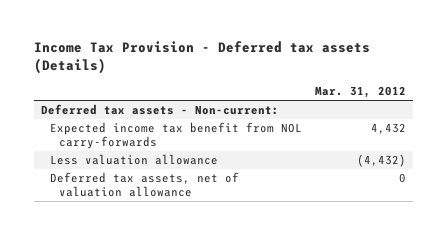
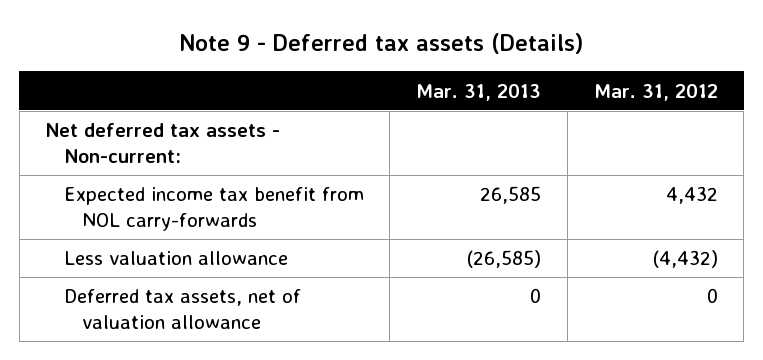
- Income Tax Provision - Deferred tax assets (Details)
+ Note 9 - Deferred tax assets (Details)
- | Mar. 31, 2012
+ | Mar. 31, 2013 | Mar. 31, 2012
- Deferred tax assets - Non-current:
+ Net deferred tax assets - Non-current:

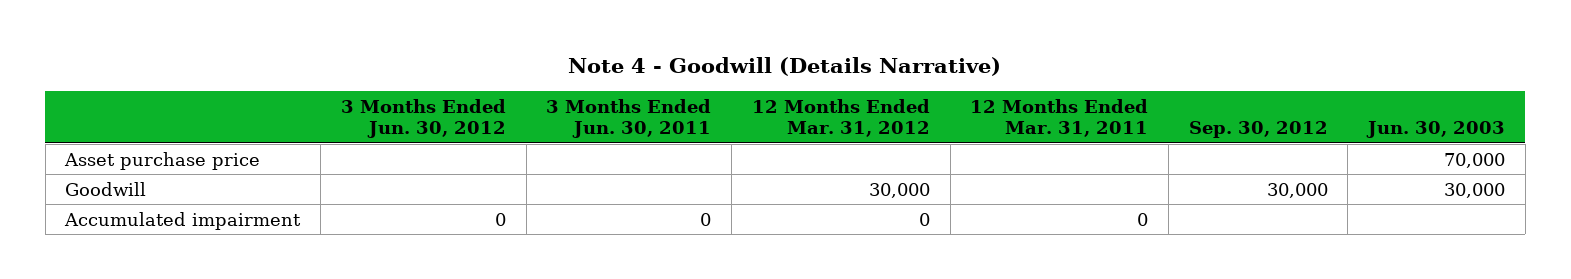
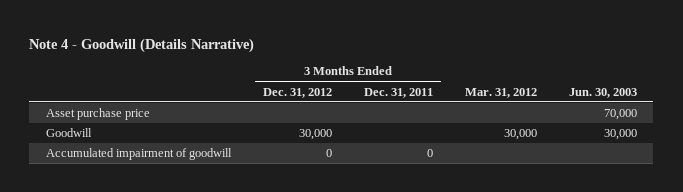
- | 3 Months Ended Jun. 30, 2012 | 3 Months Ended Jun. 30, 2011 | 12 Months Ended Mar. 31, 2012 | 12 Months Ended Mar. 31, 2011 | Sep. 30, 2012 | Jun. 30, 2003
+ | 3 Months Ended Dec. 31, 2012 | 3 Months Ended Dec. 31, 2011 | Mar. 31, 2012 | Jun. 30, 2003
- Accumulated impairment | 0 | 0 | 0 | 0 | |
+ Accumulated impairment of goodwill | 0 | 0 | |

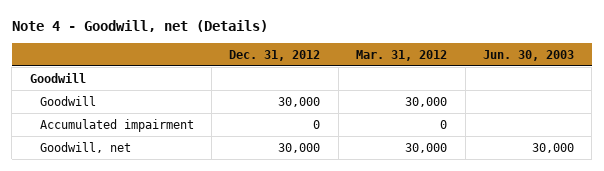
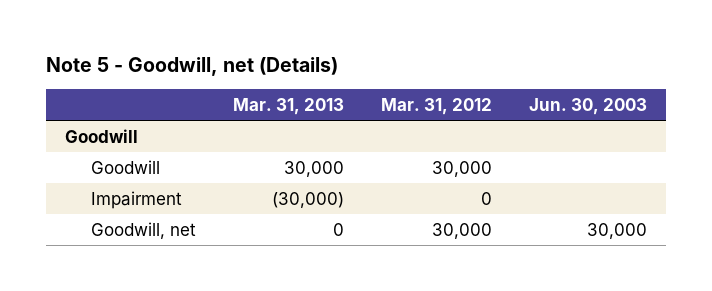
- Note 4 - Goodwill, net (Details)
+ Note 5 - Goodwill, net (Details)
- | Dec. 31, 2012 | Mar. 31, 2012 | Jun. 30, 2003
+ | Mar. 31, 2013 | Mar. 31, 2012 | Jun. 30, 2003
- Accumulated impairment | 0 | 0 |
+ Impairment | (30,000) | 0 |

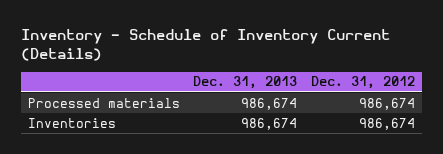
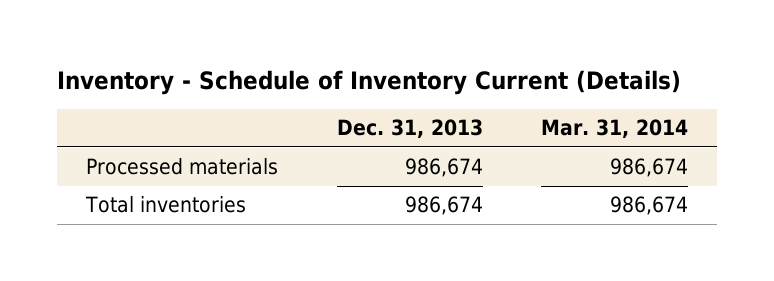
- | Dec. 31, 2013 | Dec. 31, 2012
+ | Dec. 31, 2013 | Mar. 31, 2014
- Inventories | 986,674 | 986,674
+ Total inventories | 986,674 | 986,674

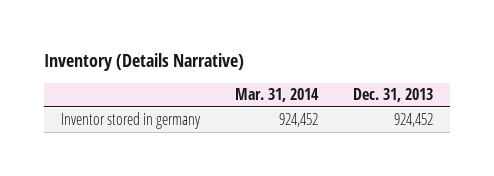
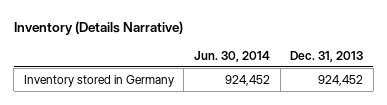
- | Mar. 31, 2014 | Dec. 31, 2013
+ | Jun. 30, 2014 | Dec. 31, 2013
- Inventor stored in germany | 924,452 | 924,452
+ Inventory stored in Germany | 924,452 | 924,452

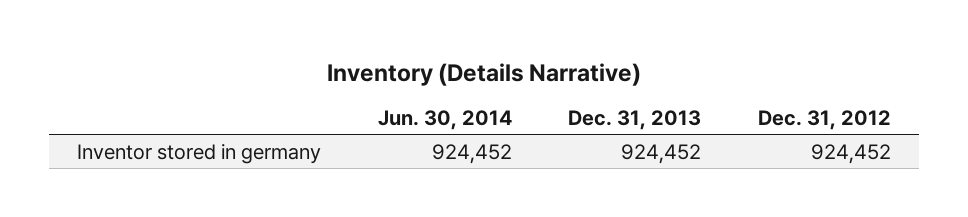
- | Jun. 30, 2014 | Dec. 31, 2013
+ | Jun. 30, 2014 | Dec. 31, 2013 | Dec. 31, 2012
- Inventory stored in Germany | 924,452 | 924,452
+ Inventor stored in germany | 924,452 | 924,452 | 924,452

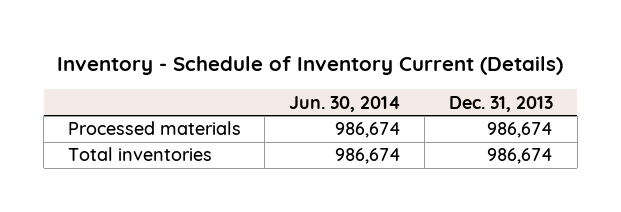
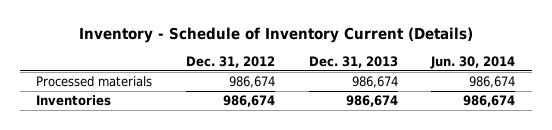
- | Jun. 30, 2014 | Dec. 31, 2013
+ | Dec. 31, 2012 | Dec. 31, 2013 | Jun. 30, 2014
- Total inventories | 986,674 | 986,674
+ Inventories | 986,674 | 986,674 | 986,674

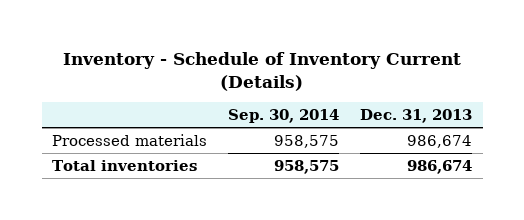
- | Dec. 31, 2012 | Dec. 31, 2013 | Jun. 30, 2014
+ | Sep. 30, 2014 | Dec. 31, 2013
- Inventories | 986,674 | 986,674 | 986,674
+ Total inventories | 958,575 | 986,674

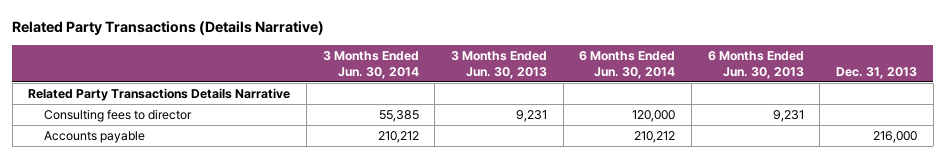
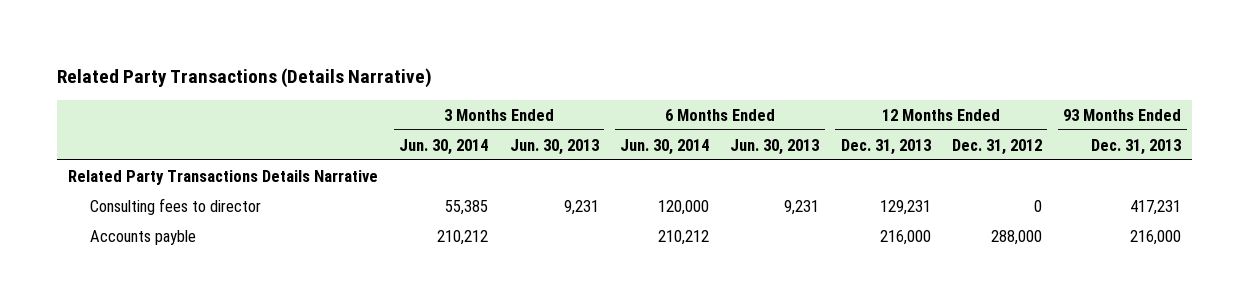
- | 3 Months Ended Jun. 30, 2014 | 3 Months Ended Jun. 30, 2013 | 6 Months Ended Jun. 30, 2014 | 6 Months Ended Jun. 30, 2013 | Dec. 31, 2013
+ | 3 Months Ended Jun. 30, 2014 | 3 Months Ended Jun. 30, 2013 | 6 Months Ended Jun. 30, 2014 | 6 Months Ended Jun. 30, 2013 | 12 Months Ended Dec. 31, 2013 | 12 Months Ended Dec. 31, 2012 | 93 Months Ended Dec. 31, 2013
- Accounts payable | 210,212 | | 210,212 | | 216,000
+ Accounts payble | 210,212 | | 210,212 | | 216,000 | 288,000 | 216,000

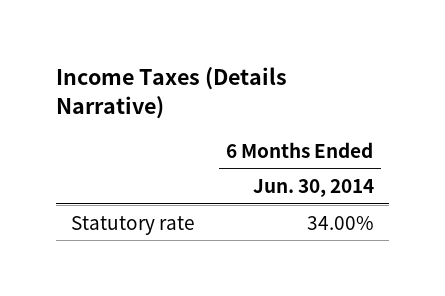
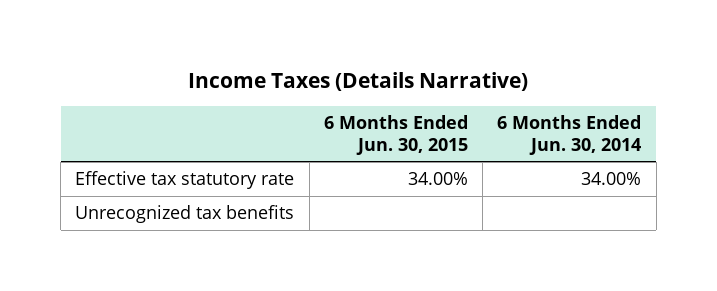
- | 6 Months Ended Jun. 30, 2014
+ | 6 Months Ended Jun. 30, 2015 | 6 Months Ended Jun. 30, 2014
- Statutory rate | 34.00%
+ Effective tax statutory rate | 34.00% | 34.00%
+ Unrecognized tax benefits

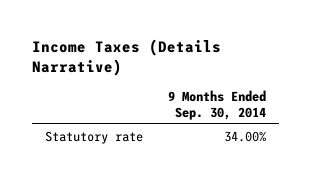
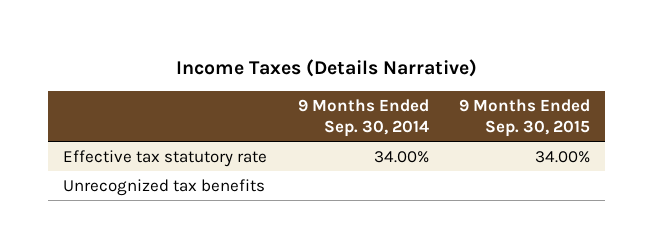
- | 9 Months Ended Sep. 30, 2014
+ | 9 Months Ended Sep. 30, 2014 | 9 Months Ended Sep. 30, 2015
- Statutory rate | 34.00%
+ Effective tax statutory rate | 34.00% | 34.00%
+ Unrecognized tax benefits

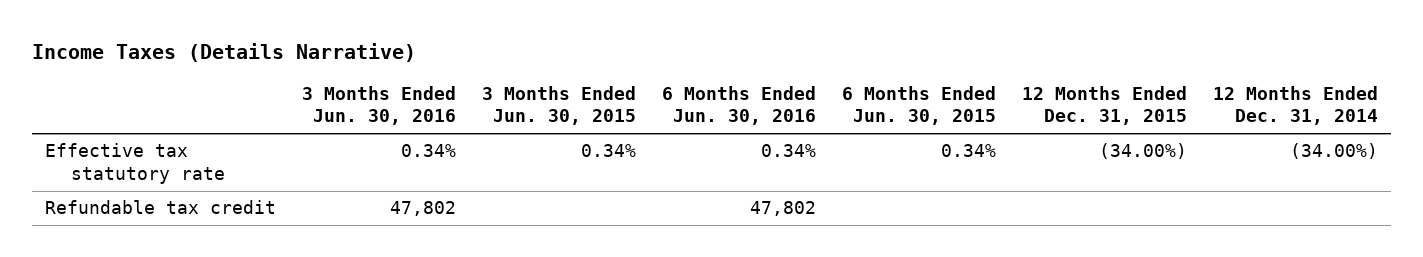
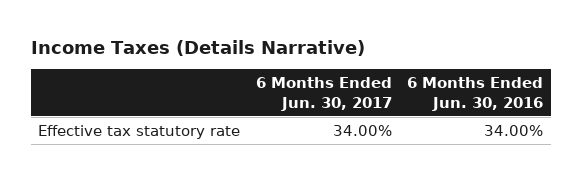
- | 3 Months Ended Jun. 30, 2016 | 3 Months Ended Jun. 30, 2015 | 6 Months Ended Jun. 30, 2016 | 6 Months Ended Jun. 30, 2015 | 12 Months Ended Dec. 31, 2015 | 12 Months Ended Dec. 31, 2014
+ | 6 Months Ended Jun. 30, 2017 | 6 Months Ended Jun. 30, 2016
- Effective tax statutory rate | 0.34% | 0.34% | 0.34% | 0.34% | (34.00%) | (34.00%)
- Refundable tax credit | 47,802 | | 47,802 | | |
+ Effective tax statutory rate | 34.00% | 34.00%

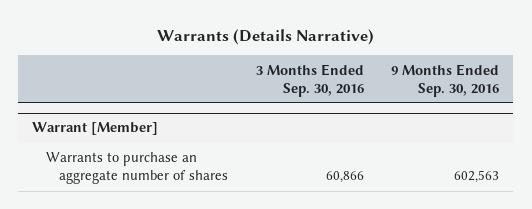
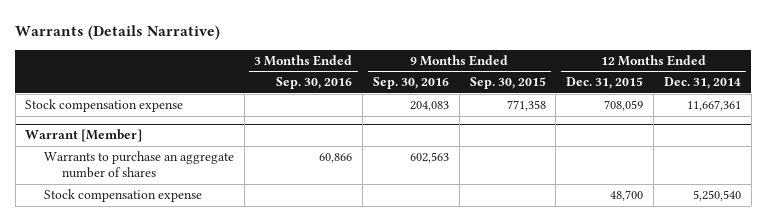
- | 3 Months Ended Sep. 30, 2016 | 9 Months Ended Sep. 30, 2016
+ | 3 Months Ended Sep. 30, 2016 | 9 Months Ended Sep. 30, 2016 | 9 Months Ended Sep. 30, 2015 | 12 Months Ended Dec. 31, 2015 | 12 Months Ended Dec. 31, 2014
+ Stock compensation expense | | 204,083 | 771,358 | 708,059 | 11,667,361
@ Warrant [Member]
+ Stock compensation expense | | | | 48,700 | 5,250,540

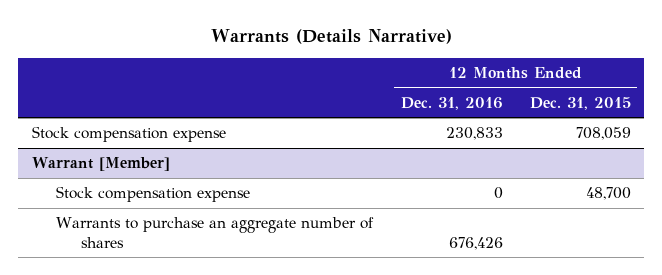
- | 3 Months Ended Sep. 30, 2016 | 9 Months Ended Sep. 30, 2016 | 9 Months Ended Sep. 30, 2015 | 12 Months Ended Dec. 31, 2015 | 12 Months Ended Dec. 31, 2014
+ | 12 Months Ended Dec. 31, 2016 | 12 Months Ended Dec. 31, 2015
@ Warrant [Member]
moved down: Warrants to purchase an aggregate number of shares | 676,426 |

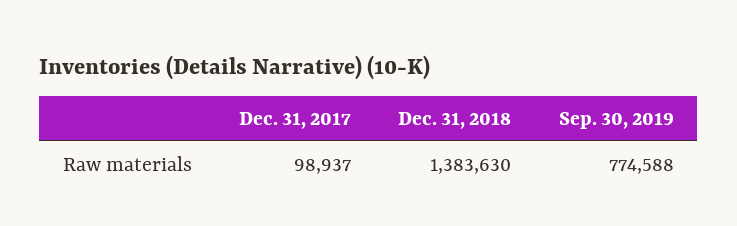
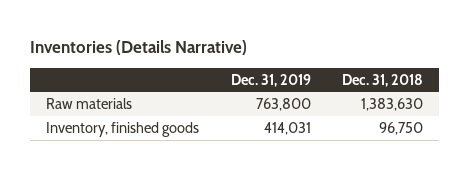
- Inventories (Details Narrative) (10-K)
+ Inventories (Details Narrative)
- | Dec. 31, 2017 | Dec. 31, 2018 | Sep. 30, 2019
+ | Dec. 31, 2019 | Dec. 31, 2018
+ Inventory, finished goods | 414,031 | 96,750

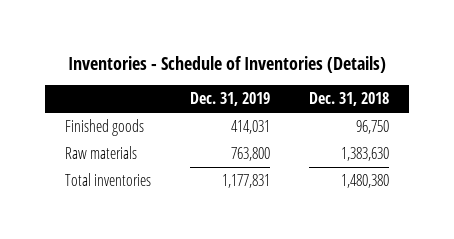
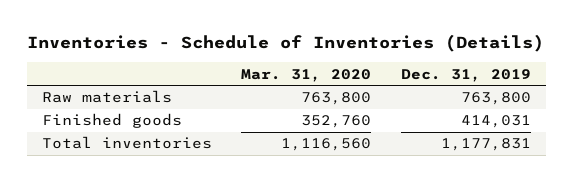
- | Dec. 31, 2019 | Dec. 31, 2018
+ | Mar. 31, 2020 | Dec. 31, 2019
moved down: Finished goods | 352,760 | 414,031

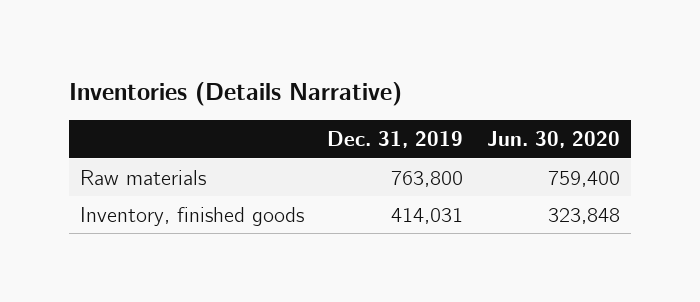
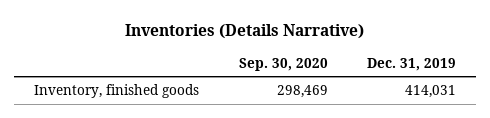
- | Dec. 31, 2019 | Jun. 30, 2020
+ | Sep. 30, 2020 | Dec. 31, 2019
- Raw materials | 763,800 | 759,400

